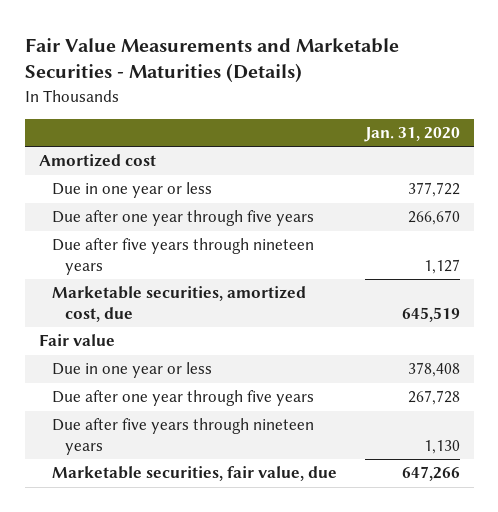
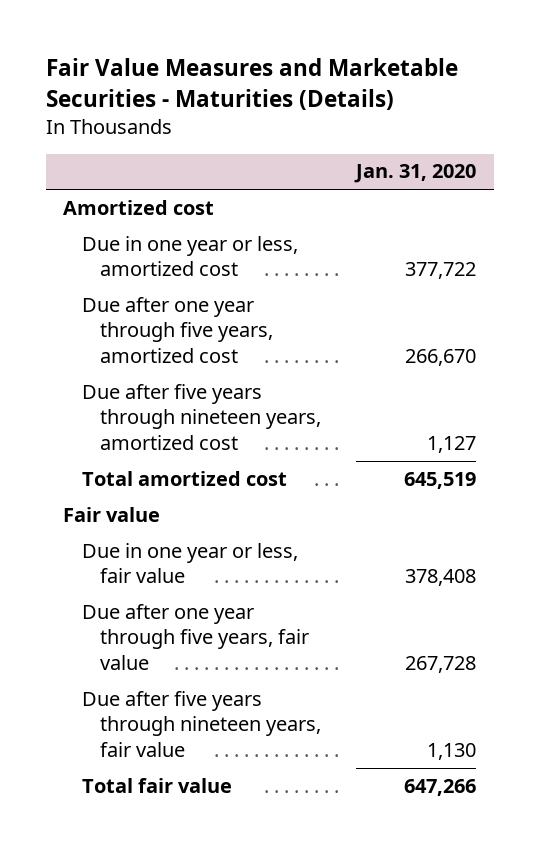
- Fair Value Measurements and Marketable Securities - Maturities (Details)
+ Fair Value Measures and Marketable Securities - Maturities (Details)
- Due in one year or less | 377,722
- Due after one year through five years | 266,670
- Due after five years through nineteen years | 1,127
- Marketable securities, amortized cost, due | 645,519
+ Due in one year or less, amortized cost | 377,722
+ Due after one year through five years, amortized cost | 266,670
+ Due after five years through nineteen years, amortized cost | 1,127
+ Total amortized cost | 645,519
- Due in one year or less | 378,408
- Due after one year through five years | 267,728
- Due after five years through nineteen years | 1,130
- Marketable securities, fair value, due | 647,266
+ Due in one year or less, fair value | 378,408
+ Due after one year through five years, fair value | 267,728
+ Due after five years through nineteen years, fair value | 1,130
+ Total fair value | 647,266

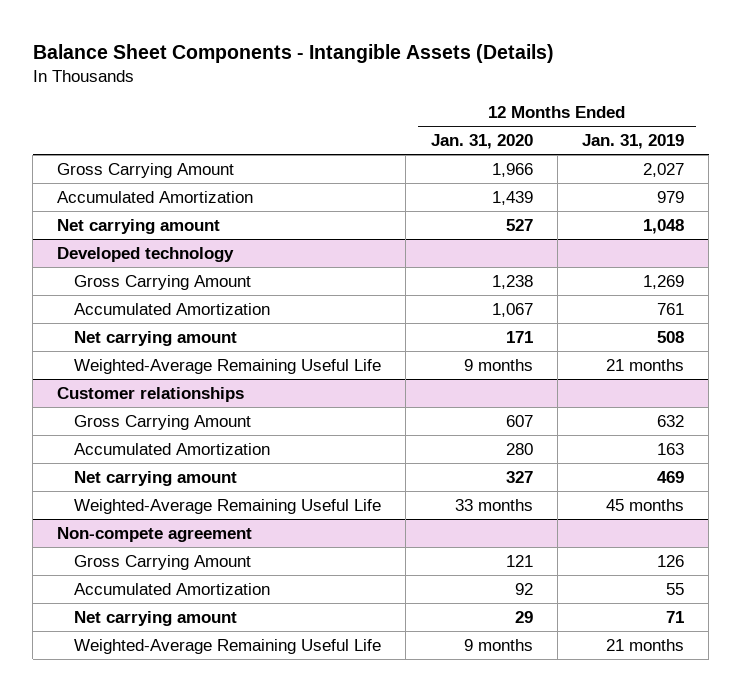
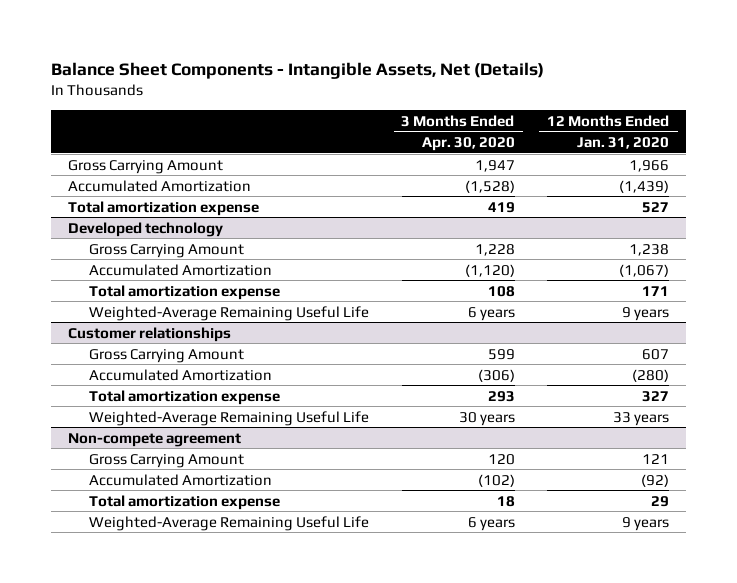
- Balance Sheet Components - Intangible Assets (Details)
+ Balance Sheet Components - Intangible Assets, Net (Details)
- | 12 Months Ended Jan. 31, 2020 | 12 Months Ended Jan. 31, 2019
+ | 3 Months Ended Apr. 30, 2020 | 12 Months Ended Jan. 31, 2020
- Accumulated Amortization | 1,439 | 979
- Net carrying amount | 527 | 1,048
+ Accumulated Amortization | (1,528) | (1,439)
+ Total amortization expense | 419 | 527
@ Developed technology
- Accumulated Amortization | 1,067 | 761
- Net carrying amount | 171 | 508
- Weighted-Average Remaining Useful Life | 9 months | 21 months
+ Accumulated Amortization | (1,120) | (1,067)
+ Total amortization expense | 108 | 171
+ Weighted-Average Remaining Useful Life | 6 years | 9 years
@ Customer relationships
- Accumulated Amortization | 280 | 163
- Net carrying amount | 327 | 469
- Weighted-Average Remaining Useful Life | 33 months | 45 months
+ Accumulated Amortization | (306) | (280)
+ Total amortization expense | 293 | 327
+ Weighted-Average Remaining Useful Life | 30 years | 33 years
@ Non-compete agreement
- Accumulated Amortization | 92 | 55
- Net carrying amount | 29 | 71
- Weighted-Average Remaining Useful Life | 9 months | 21 months
+ Accumulated Amortization | (102) | (92)
+ Total amortization expense | 18 | 29
+ Weighted-Average Remaining Useful Life | 6 years | 9 years

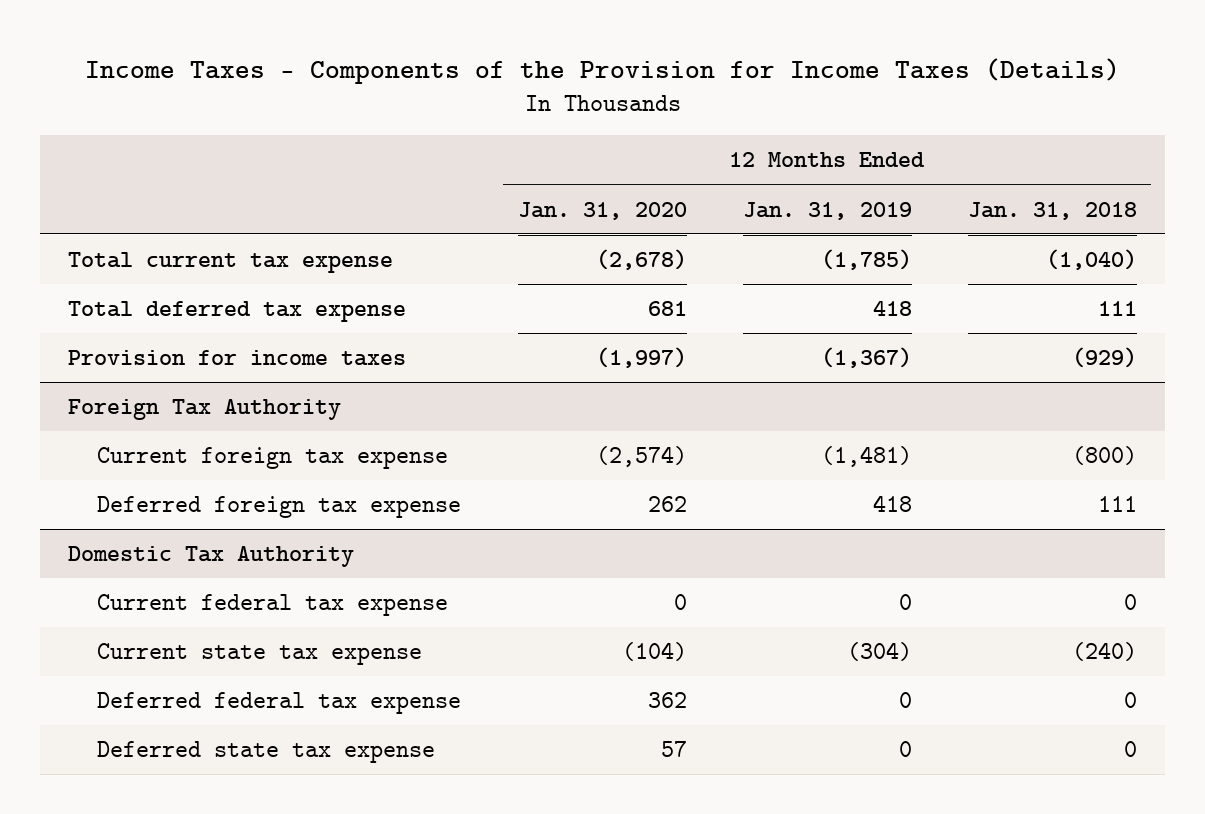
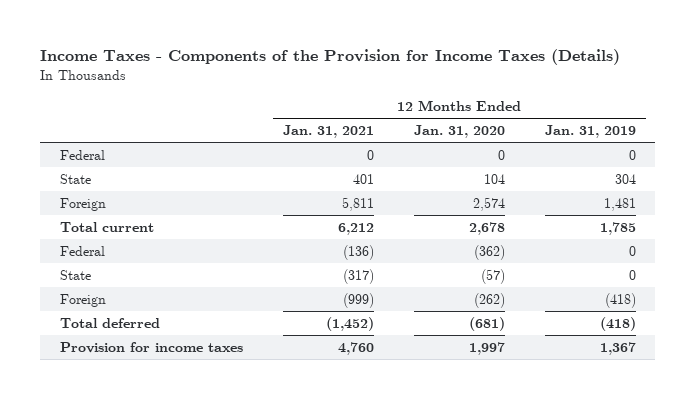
- | 12 Months Ended Jan. 31, 2020 | 12 Months Ended Jan. 31, 2019 | 12 Months Ended Jan. 31, 2018
+ | 12 Months Ended Jan. 31, 2021 | 12 Months Ended Jan. 31, 2020 | 12 Months Ended Jan. 31, 2019
- Total current tax expense | (2,678) | (1,785) | (1,040)
- Total deferred tax expense | 681 | 418 | 111
- Provision for income taxes | (1,997) | (1,367) | (929)
- Foreign Tax Authority
- Current foreign tax expense | (2,574) | (1,481) | (800)
- Deferred foreign tax expense | 262 | 418 | 111
- Domestic Tax Authority
- Current federal tax expense | 0 | 0 | 0
- Current state tax expense | (104) | (304) | (240)
- Deferred federal tax expense | 362 | 0 | 0
- Deferred state tax expense | 57 | 0 | 0
+ Federal | 0 | 0 | 0
+ State | 401 | 104 | 304
+ Foreign | 5,811 | 2,574 | 1,481
+ Total current | 6,212 | 2,678 | 1,785
+ Federal | (136) | (362) | 0
+ State | (317) | (57) | 0
+ Foreign | (999) | (262) | (418)
+ Total deferred | (1,452) | (681) | (418)
+ Provision for income taxes | 4,760 | 1,997 | 1,367

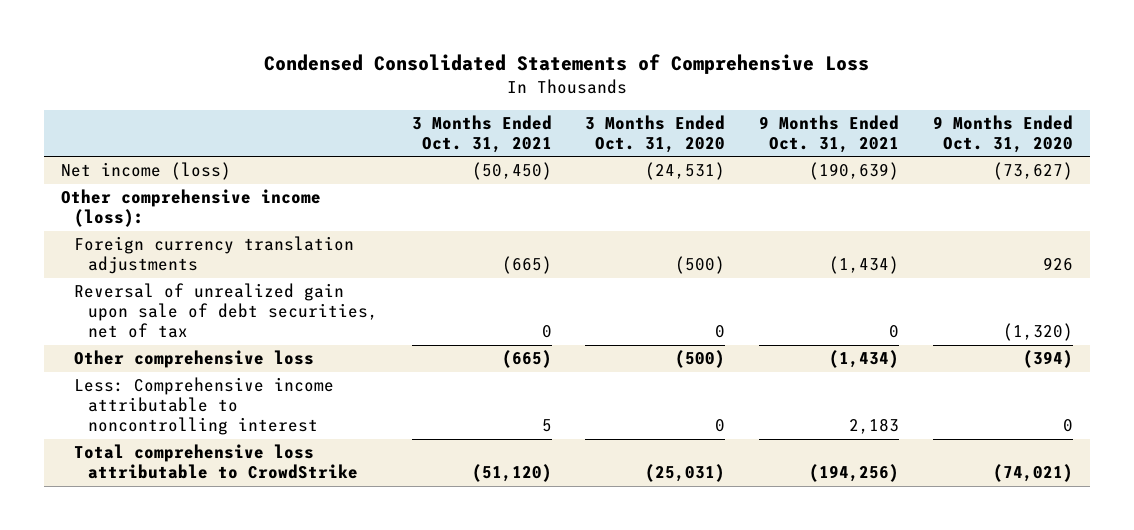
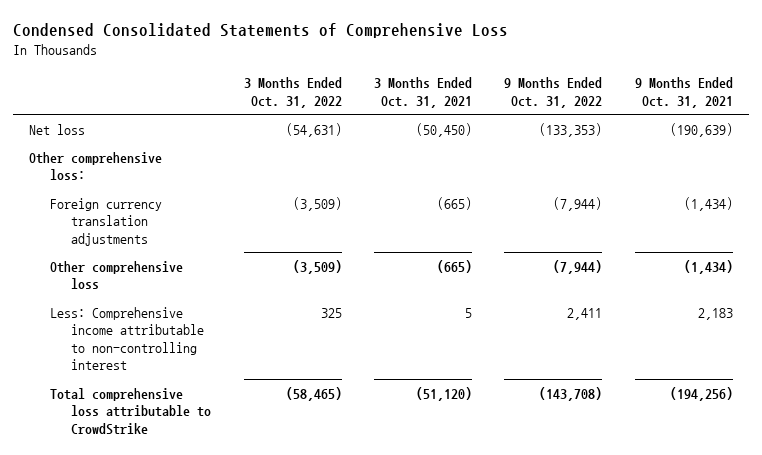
- | 3 Months Ended Oct. 31, 2021 | 3 Months Ended Oct. 31, 2020 | 9 Months Ended Oct. 31, 2021 | 9 Months Ended Oct. 31, 2020
+ | 3 Months Ended Oct. 31, 2022 | 3 Months Ended Oct. 31, 2021 | 9 Months Ended Oct. 31, 2022 | 9 Months Ended Oct. 31, 2021
- Net income (loss) | (50,450) | (24,531) | (190,639) | (73,627)
- Other comprehensive income (loss):
+ Net loss | (54,631) | (50,450) | (133,353) | (190,639)
+ Other comprehensive loss:
- Reversal of unrealized gain upon sale of debt securities, net of tax | 0 | 0 | 0 | (1,320)
- Less: Comprehensive income attributable to noncontrolling interest | 5 | 0 | 2,183 | 0
+ Less: Comprehensive income attributable to non-controlling interest | 325 | 5 | 2,411 | 2,183

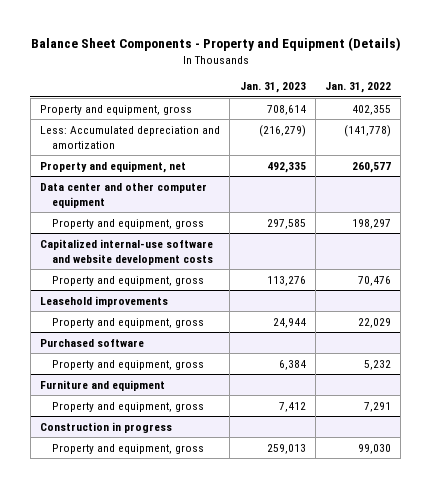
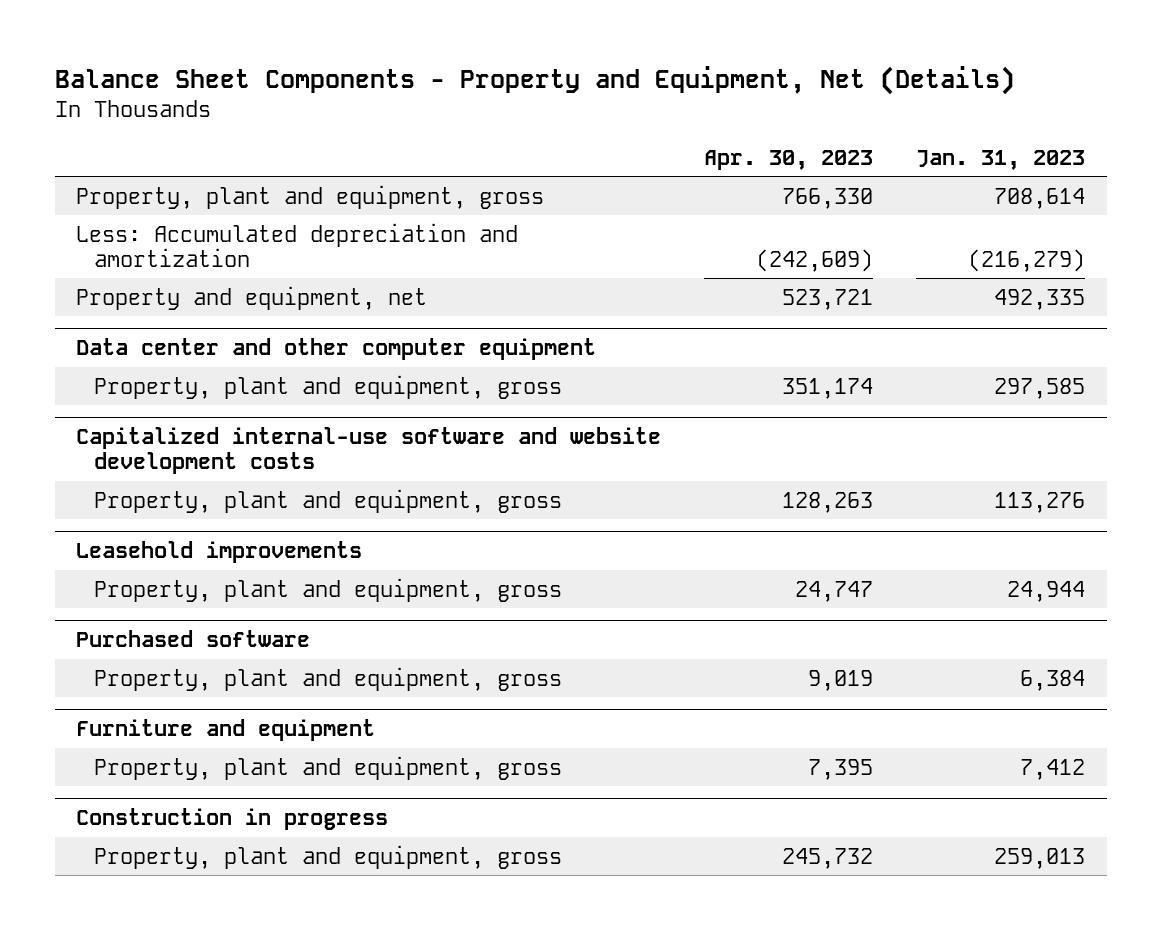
- Balance Sheet Components - Property and Equipment (Details)
+ Balance Sheet Components - Property and Equipment, Net (Details)
- | Jan. 31, 2023 | Jan. 31, 2022
+ | Apr. 30, 2023 | Jan. 31, 2023
- Property and equipment, gross | 708,614 | 402,355
+ Property, plant and equipment, gross | 766,330 | 708,614
@ Data center and other computer equipment
- Property and equipment, gross | 297,585 | 198,297
+ Property, plant and equipment, gross | 351,174 | 297,585
@ Capitalized internal-use software and website development costs
- Property and equipment, gross | 113,276 | 70,476
+ Property, plant and equipment, gross | 128,263 | 113,276
@ Leasehold improvements
- Property and equipment, gross | 24,944 | 22,029
+ Property, plant and equipment, gross | 24,747 | 24,944
@ Purchased software
- Property and equipment, gross | 6,384 | 5,232
+ Property, plant and equipment, gross | 9,019 | 6,384
@ Furniture and equipment
- Property and equipment, gross | 7,412 | 7,291
+ Property, plant and equipment, gross | 7,395 | 7,412
@ Construction in progress
- Property and equipment, gross | 259,013 | 99,030
+ Property, plant and equipment, gross | 245,732 | 259,013

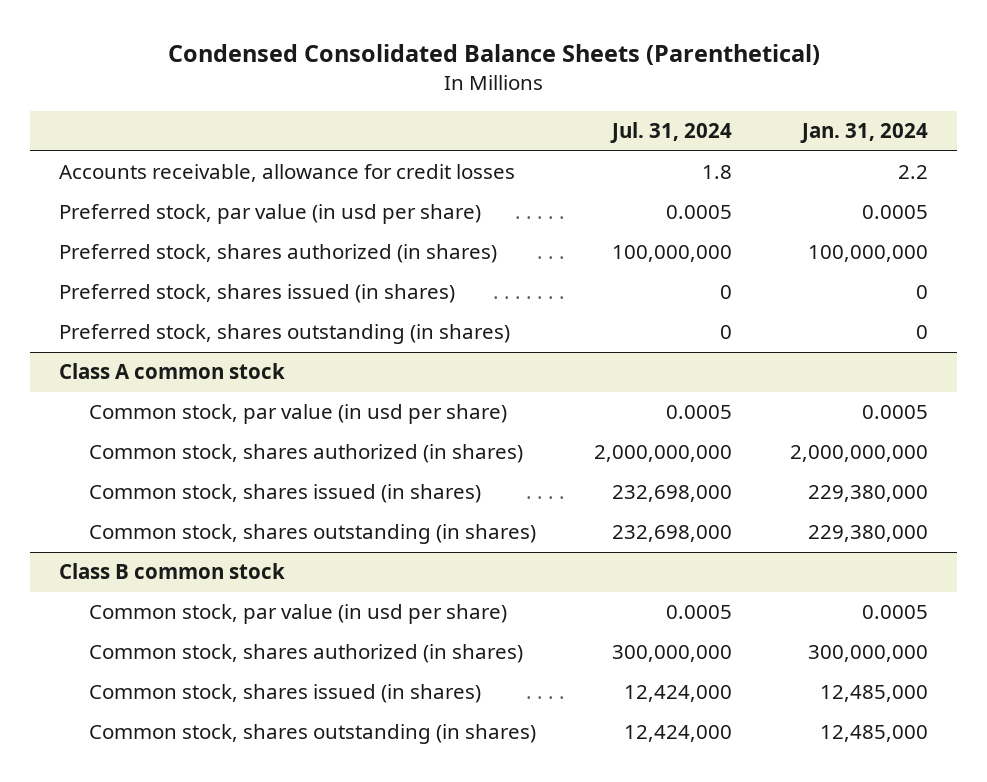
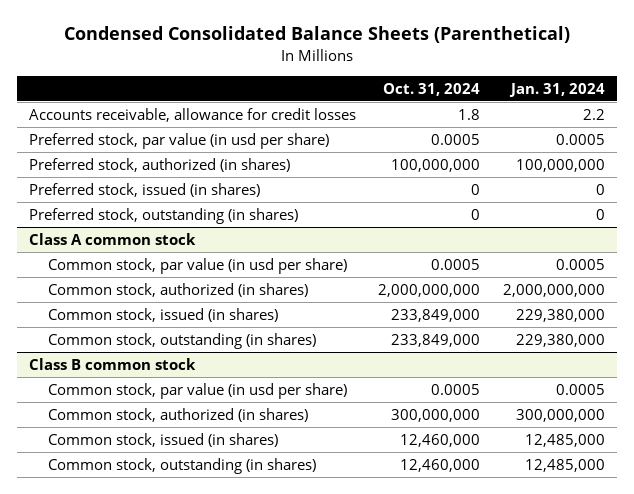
- | Jul. 31, 2024 | Jan. 31, 2024
+ | Oct. 31, 2024 | Jan. 31, 2024
- Preferred stock, shares authorized (in shares) | 100,000,000 | 100,000,000
- Preferred stock, shares issued (in shares) | 0 | 0
- Preferred stock, shares outstanding (in shares) | 0 | 0
+ Preferred stock, authorized (in shares) | 100,000,000 | 100,000,000
+ Preferred stock, issued (in shares) | 0 | 0
+ Preferred stock, outstanding (in shares) | 0 | 0
@ Class A common stock
- Common stock, shares authorized (in shares) | 2,000,000,000 | 2,000,000,000
- Common stock, shares issued (in shares) | 232,698,000 | 229,380,000
- Common stock, shares outstanding (in shares) | 232,698,000 | 229,380,000
+ Common stock, authorized (in shares) | 2,000,000,000 | 2,000,000,000
+ Common stock, issued (in shares) | 233,849,000 | 229,380,000
+ Common stock, outstanding (in shares) | 233,849,000 | 229,380,000
@ Class B common stock
- Common stock, shares authorized (in shares) | 300,000,000 | 300,000,000
- Common stock, shares issued (in shares) | 12,424,000 | 12,485,000
- Common stock, shares outstanding (in shares) | 12,424,000 | 12,485,000
+ Common stock, authorized (in shares) | 300,000,000 | 300,000,000
+ Common stock, issued (in shares) | 12,460,000 | 12,485,000
+ Common stock, outstanding (in shares) | 12,460,000 | 12,485,000

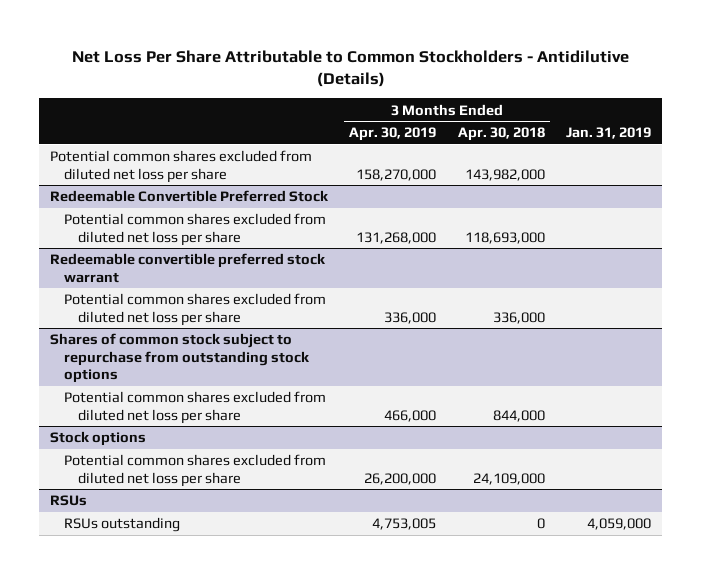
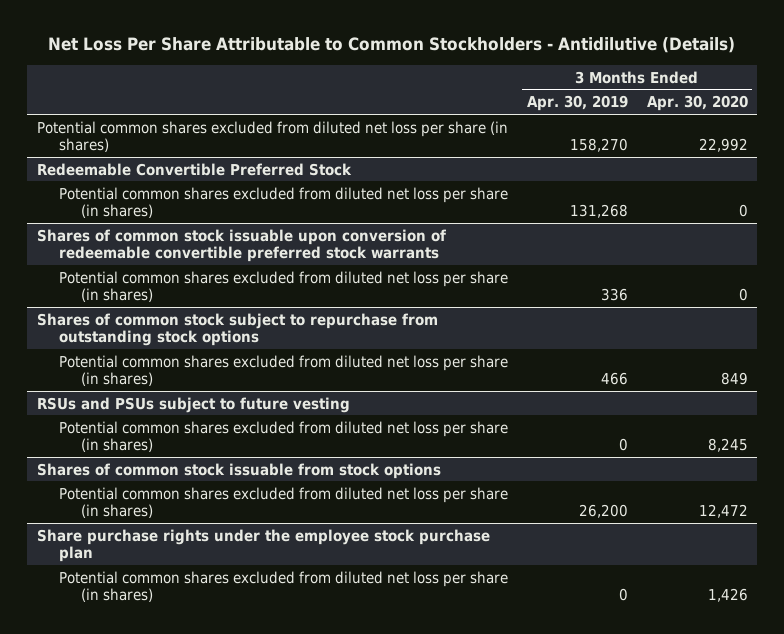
- | 3 Months Ended Apr. 30, 2019 | 3 Months Ended Apr. 30, 2018 | Jan. 31, 2019
+ | 3 Months Ended Apr. 30, 2019 | 3 Months Ended Apr. 30, 2020
- Potential common shares excluded from diluted net loss per share | 158,270,000 | 143,982,000 |
+ Potential common shares excluded from diluted net loss per share (in shares) | 158,270 | 22,992
@ Redeemable Convertible Preferred Stock
- Potential common shares excluded from diluted net loss per share | 131,268,000 | 118,693,000 |
- Redeemable convertible preferred stock warrant
- Potential common shares excluded from diluted net loss per share | 336,000 | 336,000 |
@ Redeemable Convertible Preferred Stock
+ Potential common shares excluded from diluted net loss per share (in shares) | 131,268 | 0
+ Shares of common stock issuable upon conversion of redeemable convertible preferred stock warrants
+ Potential common shares excluded from diluted net loss per share (in shares) | 336 | 0
@ Shares of common stock subject to repurchase from outstanding stock options
- Potential common shares excluded from diluted net loss per share | 466,000 | 844,000 |
- Stock options
- Potential common shares excluded from diluted net loss per share | 26,200,000 | 24,109,000 |
- RSUs
- RSUs outstanding | 4,753,005 | 0 | 4,059,000
@ Shares of common stock subject to repurchase from outstanding stock options
+ Potential common shares excluded from diluted net loss per share (in shares) | 466 | 849
+ RSUs and PSUs subject to future vesting
+ Potential common shares excluded from diluted net loss per share (in shares) | 0 | 8,245
+ Shares of common stock issuable from stock options
+ Potential common shares excluded from diluted net loss per share (in shares) | 26,200 | 12,472
+ Share purchase rights under the employee stock purchase plan
+ Potential common shares excluded from diluted net loss per share (in shares) | 0 | 1,426

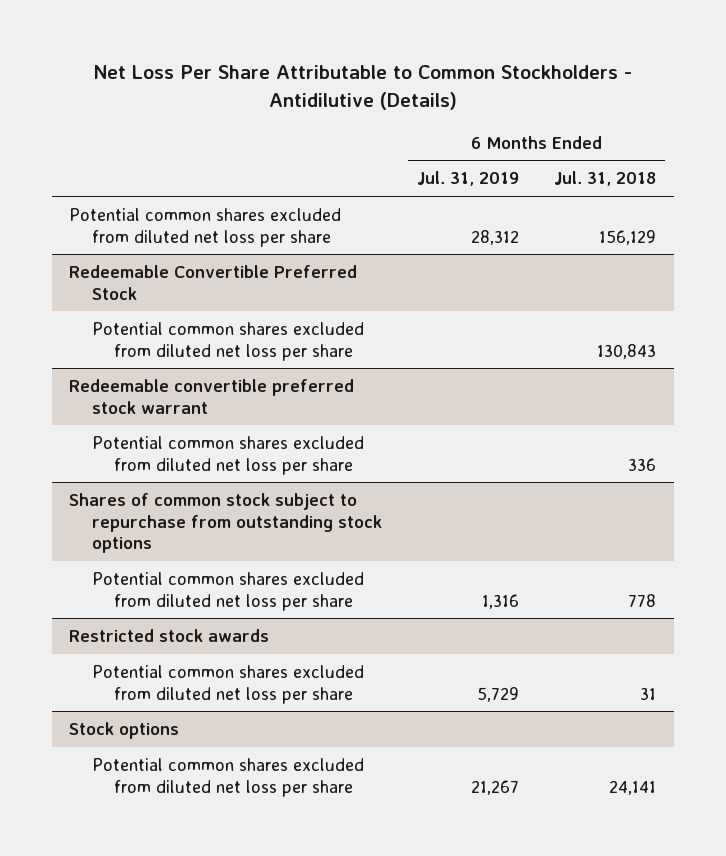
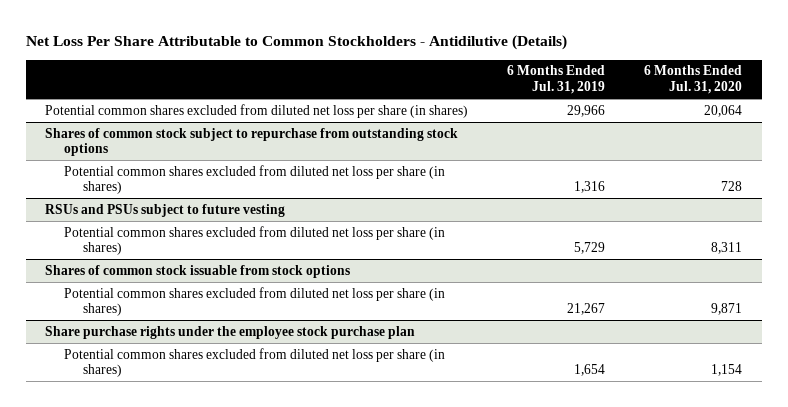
- | 6 Months Ended Jul. 31, 2019 | 6 Months Ended Jul. 31, 2018
+ | 6 Months Ended Jul. 31, 2019 | 6 Months Ended Jul. 31, 2020
- Potential common shares excluded from diluted net loss per share | 28,312 | 156,129
- Redeemable Convertible Preferred Stock
- Potential common shares excluded from diluted net loss per share | | 130,843
- Redeemable convertible preferred stock warrant
- Potential common shares excluded from diluted net loss per share | | 336
+ Potential common shares excluded from diluted net loss per share (in shares) | 29,966 | 20,064
@ Shares of common stock subject to repurchase from outstanding stock options
- Potential common shares excluded from diluted net loss per share | 1,316 | 778
- Restricted stock awards
- Potential common shares excluded from diluted net loss per share | 5,729 | 31
- Stock options
- Potential common shares excluded from diluted net loss per share | 21,267 | 24,141
@ Shares of common stock subject to repurchase from outstanding stock options
+ Potential common shares excluded from diluted net loss per share (in shares) | 1,316 | 728
+ RSUs and PSUs subject to future vesting
+ Potential common shares excluded from diluted net loss per share (in shares) | 5,729 | 8,311
+ Shares of common stock issuable from stock options
+ Potential common shares excluded from diluted net loss per share (in shares) | 21,267 | 9,871
+ Share purchase rights under the employee stock purchase plan
+ Potential common shares excluded from diluted net loss per share (in shares) | 1,654 | 1,154

